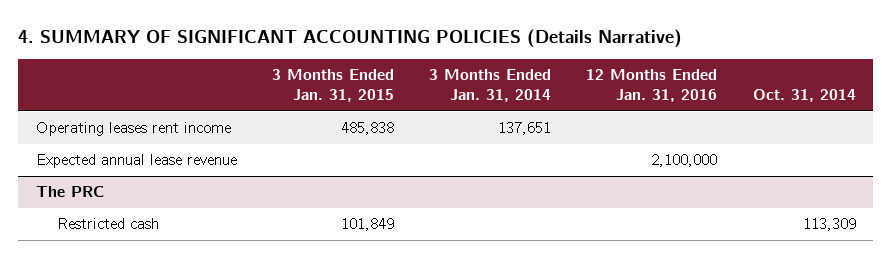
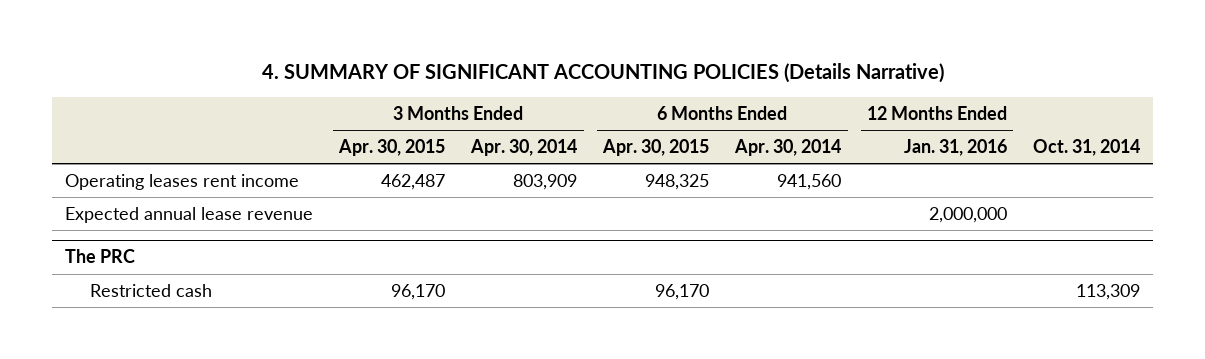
- | 3 Months Ended Jan. 31, 2015 | 3 Months Ended Jan. 31, 2014 | 12 Months Ended Jan. 31, 2016 | Oct. 31, 2014
+ | 3 Months Ended Apr. 30, 2015 | 3 Months Ended Apr. 30, 2014 | 6 Months Ended Apr. 30, 2015 | 6 Months Ended Apr. 30, 2014 | 12 Months Ended Jan. 31, 2016 | Oct. 31, 2014
- Expected annual lease revenue | | | 2,100,000 |
+ Expected annual lease revenue | | | | | 2,000,000 |

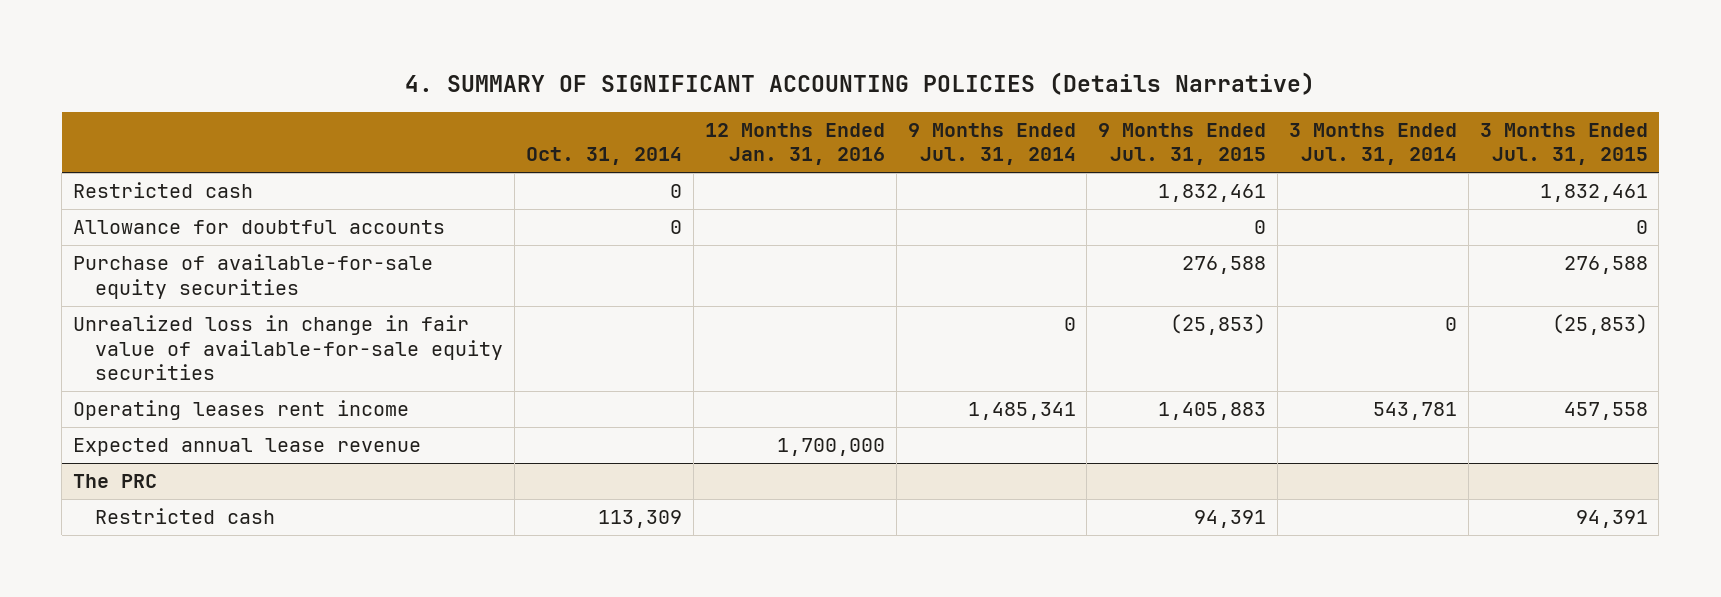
- | 3 Months Ended Apr. 30, 2015 | 3 Months Ended Apr. 30, 2014 | 6 Months Ended Apr. 30, 2015 | 6 Months Ended Apr. 30, 2014 | 12 Months Ended Jan. 31, 2016 | Oct. 31, 2014
+ | Oct. 31, 2014 | 12 Months Ended Jan. 31, 2016 | 9 Months Ended Jul. 31, 2014 | 9 Months Ended Jul. 31, 2015 | 3 Months Ended Jul. 31, 2014 | 3 Months Ended Jul. 31, 2015
+ Restricted cash | 0 | | | 1,832,461 | | 1,832,461
+ Allowance for doubtful accounts | 0 | | | 0 | | 0
+ Purchase of available-for-sale equity securities | | | | 276,588 | | 276,588
+ Unrealized loss in change in fair value of available-for-sale equity securities | | | 0 | (25,853) | 0 | (25,853)
- Expected annual lease revenue | | | | | 2,000,000 |
+ Expected annual lease revenue | | 1,700,000 | | | |

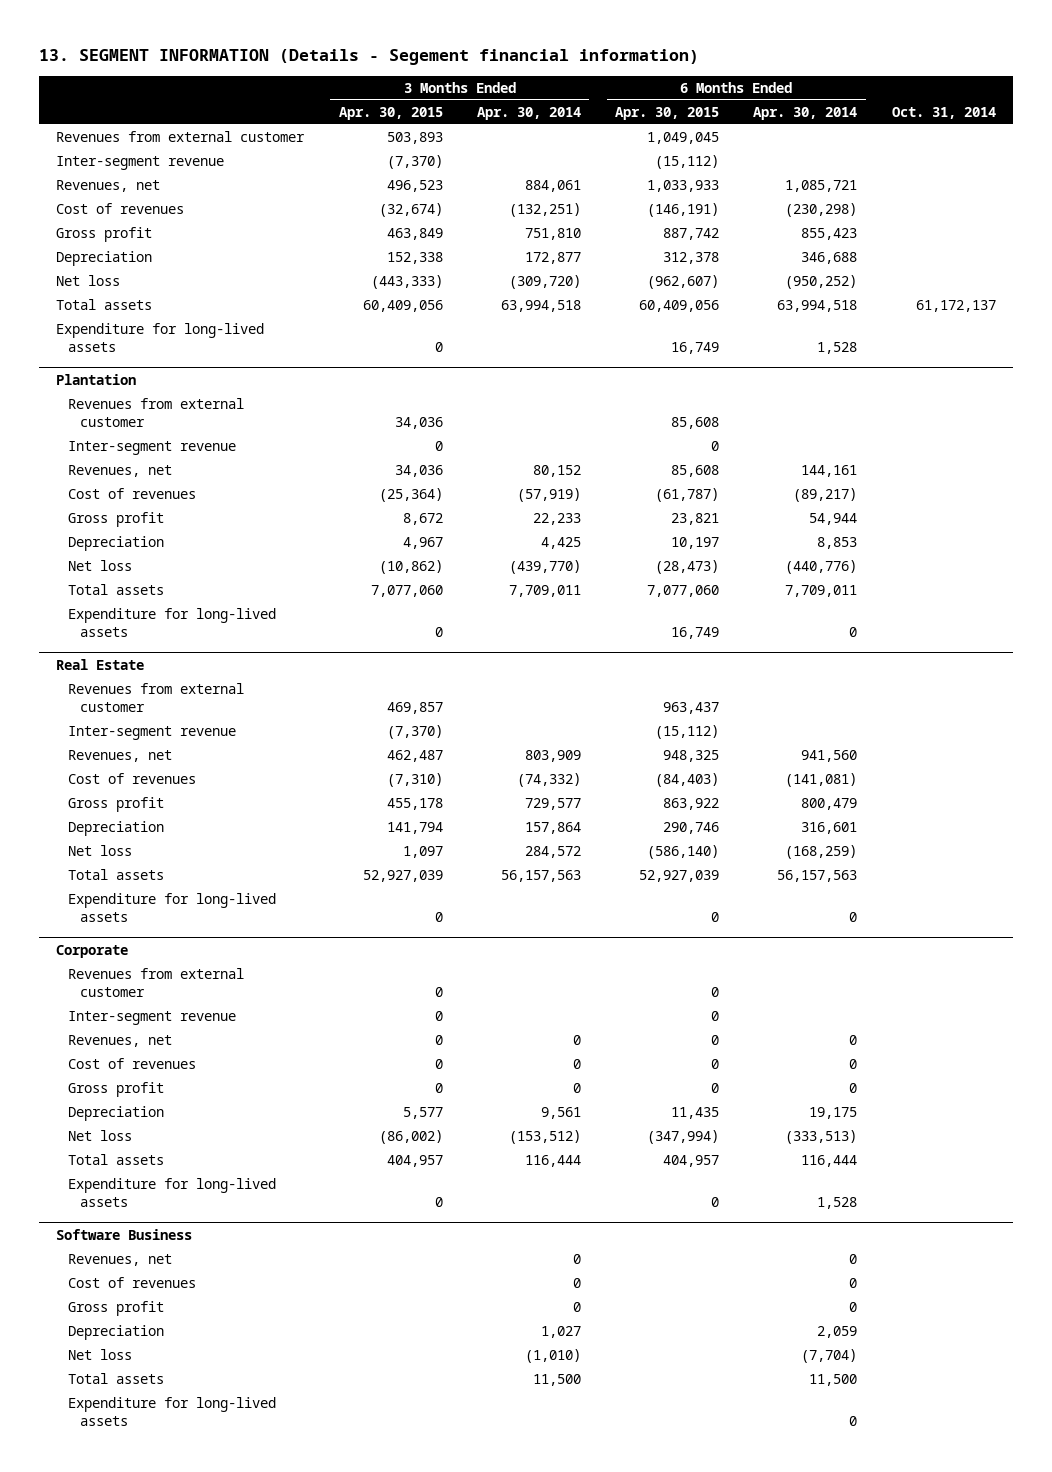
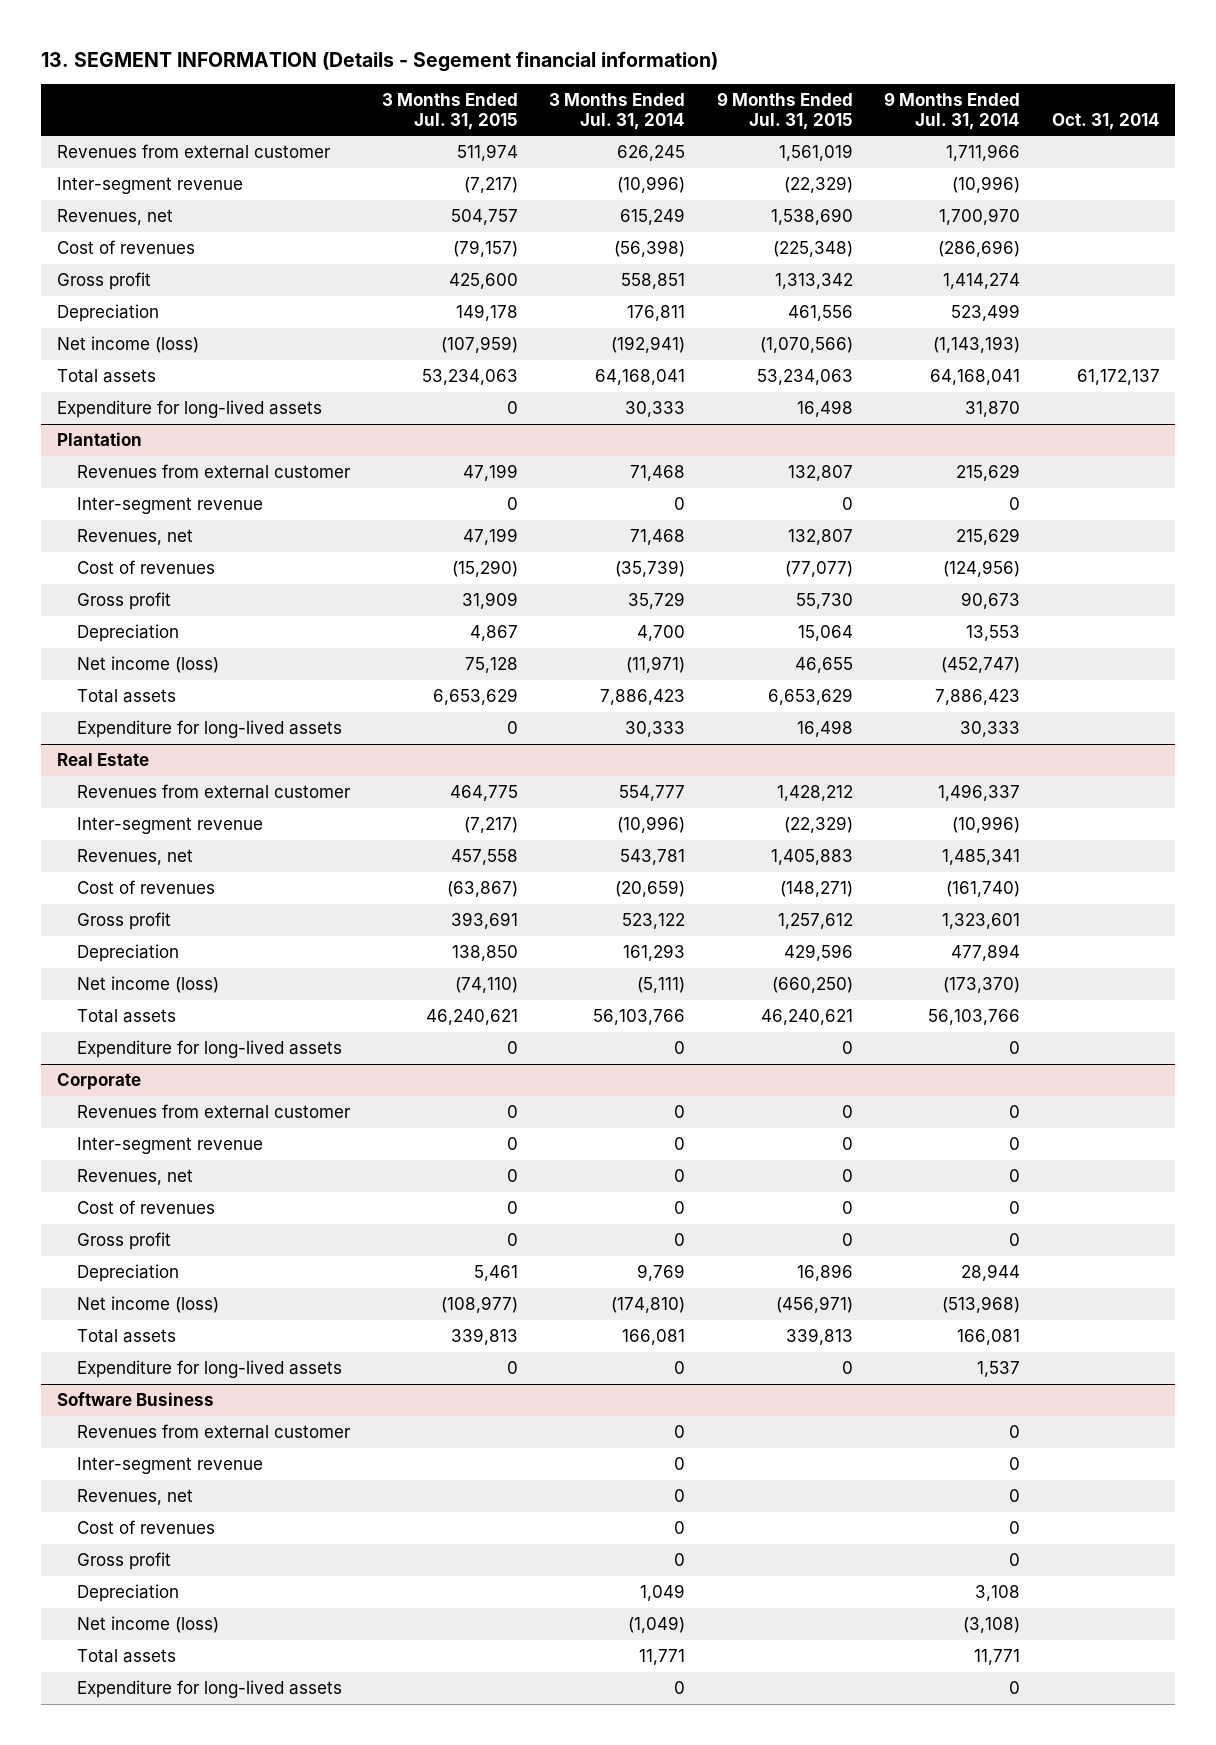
- | 3 Months Ended Apr. 30, 2015 | 3 Months Ended Apr. 30, 2014 | 6 Months Ended Apr. 30, 2015 | 6 Months Ended Apr. 30, 2014 | Oct. 31, 2014
+ | 3 Months Ended Jul. 31, 2015 | 3 Months Ended Jul. 31, 2014 | 9 Months Ended Jul. 31, 2015 | 9 Months Ended Jul. 31, 2014 | Oct. 31, 2014
- Net loss | (443,333) | (309,720) | (962,607) | (950,252) |
+ Net income (loss) | (107,959) | (192,941) | (1,070,566) | (1,143,193) |
@ Plantation
- Net loss | (10,862) | (439,770) | (28,473) | (440,776) |
+ Net income (loss) | 75,128 | (11,971) | 46,655 | (452,747) |
@ Real Estate
- Net loss | 1,097 | 284,572 | (586,140) | (168,259) |
+ Net income (loss) | (74,110) | (5,111) | (660,250) | (173,370) |
@ Corporate
- Net loss | (86,002) | (153,512) | (347,994) | (333,513) |
+ Net income (loss) | (108,977) | (174,810) | (456,971) | (513,968) |
@ Software Business
+ Revenues from external customer | | 0 | | 0 |
+ Inter-segment revenue | | 0 | | 0 |
- Net loss | | (1,010) | | (7,704) |
+ Net income (loss) | | (1,049) | | (3,108) |

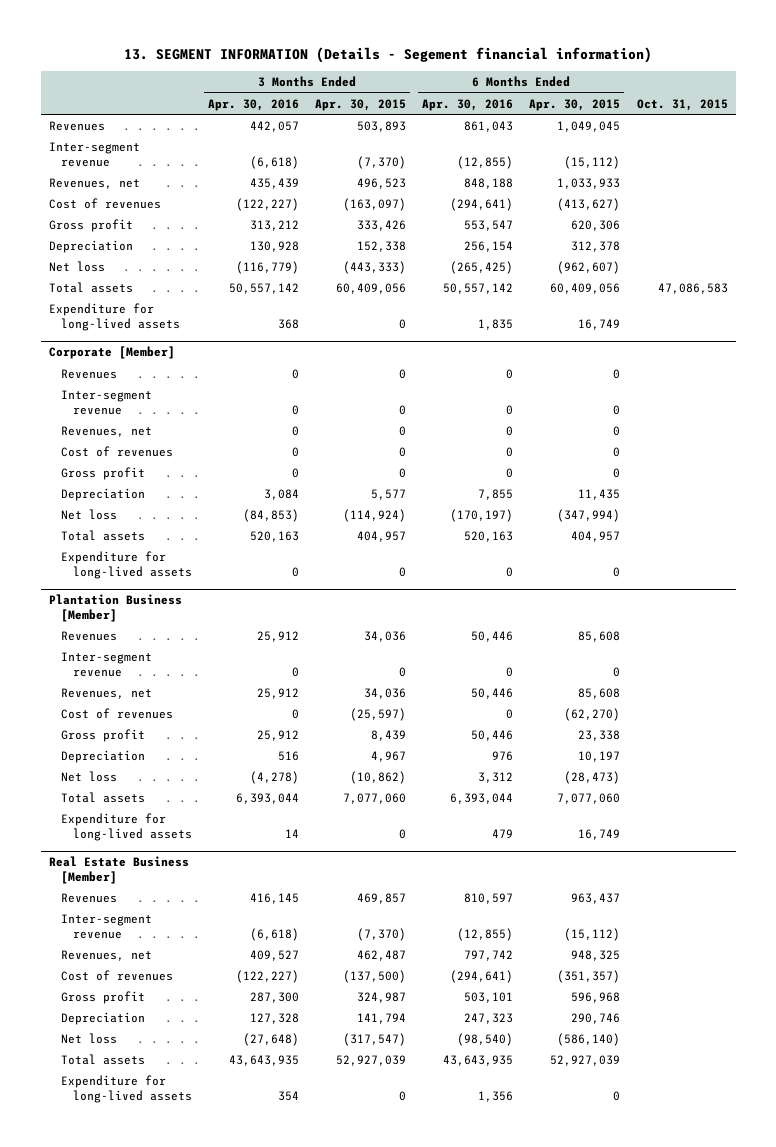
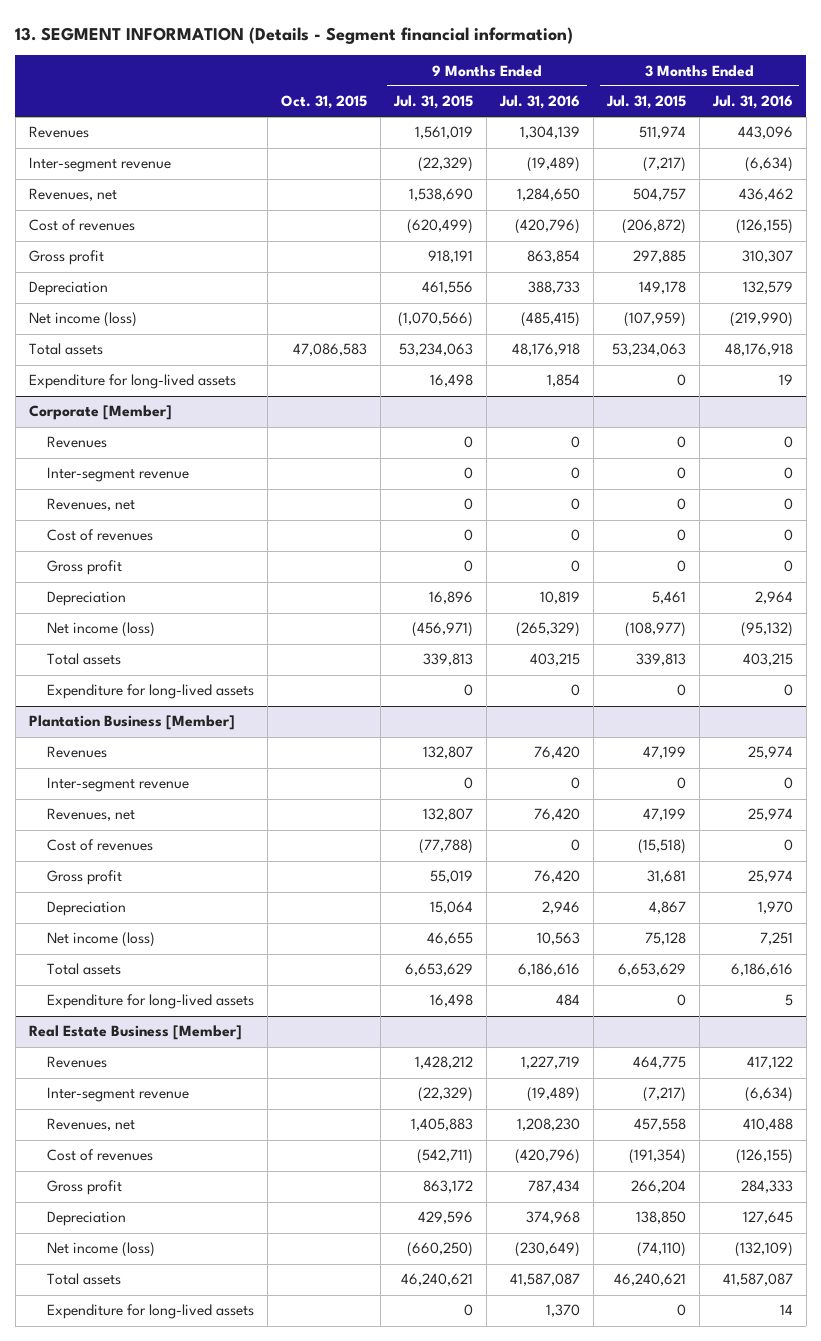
- 13. SEGMENT INFORMATION (Details - Segement financial information)
+ 13. SEGMENT INFORMATION (Details - Segment financial information)
- | 3 Months Ended Apr. 30, 2016 | 3 Months Ended Apr. 30, 2015 | 6 Months Ended Apr. 30, 2016 | 6 Months Ended Apr. 30, 2015 | Oct. 31, 2015
+ | Oct. 31, 2015 | 9 Months Ended Jul. 31, 2015 | 9 Months Ended Jul. 31, 2016 | 3 Months Ended Jul. 31, 2015 | 3 Months Ended Jul. 31, 2016
- Net loss | (116,779) | (443,333) | (265,425) | (962,607) |
+ Net income (loss) | | (1,070,566) | (485,415) | (107,959) | (219,990)
@ Corporate [Member]
- Net loss | (84,853) | (114,924) | (170,197) | (347,994) |
+ Net income (loss) | | (456,971) | (265,329) | (108,977) | (95,132)
@ Plantation Business [Member]
- Net loss | (4,278) | (10,862) | 3,312 | (28,473) |
+ Net income (loss) | | 46,655 | 10,563 | 75,128 | 7,251
@ Real Estate Business [Member]
- Net loss | (27,648) | (317,547) | (98,540) | (586,140) |
+ Net income (loss) | | (660,250) | (230,649) | (74,110) | (132,109)

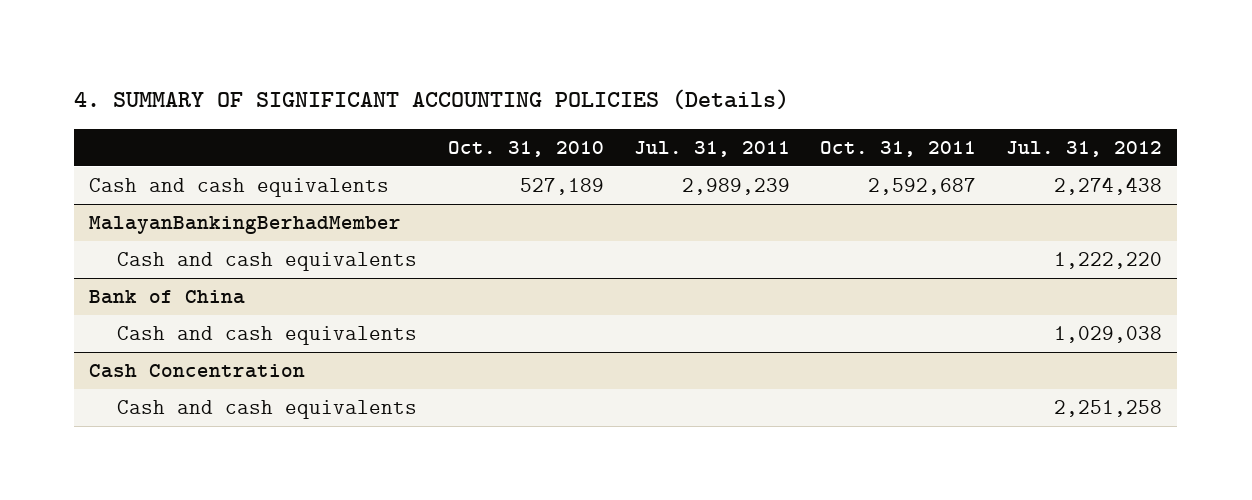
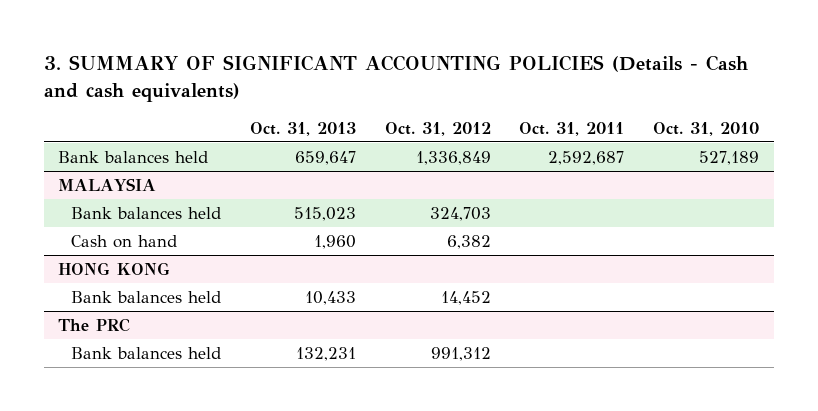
- 4. SUMMARY OF SIGNIFICANT ACCOUNTING POLICIES (Details)
+ 3. SUMMARY OF SIGNIFICANT ACCOUNTING POLICIES (Details - Cash and cash equivalents)
- | Oct. 31, 2010 | Jul. 31, 2011 | Oct. 31, 2011 | Jul. 31, 2012
+ | Oct. 31, 2013 | Oct. 31, 2012 | Oct. 31, 2011 | Oct. 31, 2010
- Cash and cash equivalents | 527,189 | 2,989,239 | 2,592,687 | 2,274,438
- MalayanBankingBerhadMember
- Cash and cash equivalents | | | | 1,222,220
- Bank of China
- Cash and cash equivalents | | | | 1,029,038
- Cash Concentration
- Cash and cash equivalents | | | | 2,251,258
+ Bank balances held | 659,647 | 1,336,849 | 2,592,687 | 527,189
+ MALAYSIA
+ Bank balances held | 515,023 | 324,703 | |
+ Cash on hand | 1,960 | 6,382 | |
+ HONG KONG
+ Bank balances held | 10,433 | 14,452 | |
+ The PRC
+ Bank balances held | 132,231 | 991,312 | |

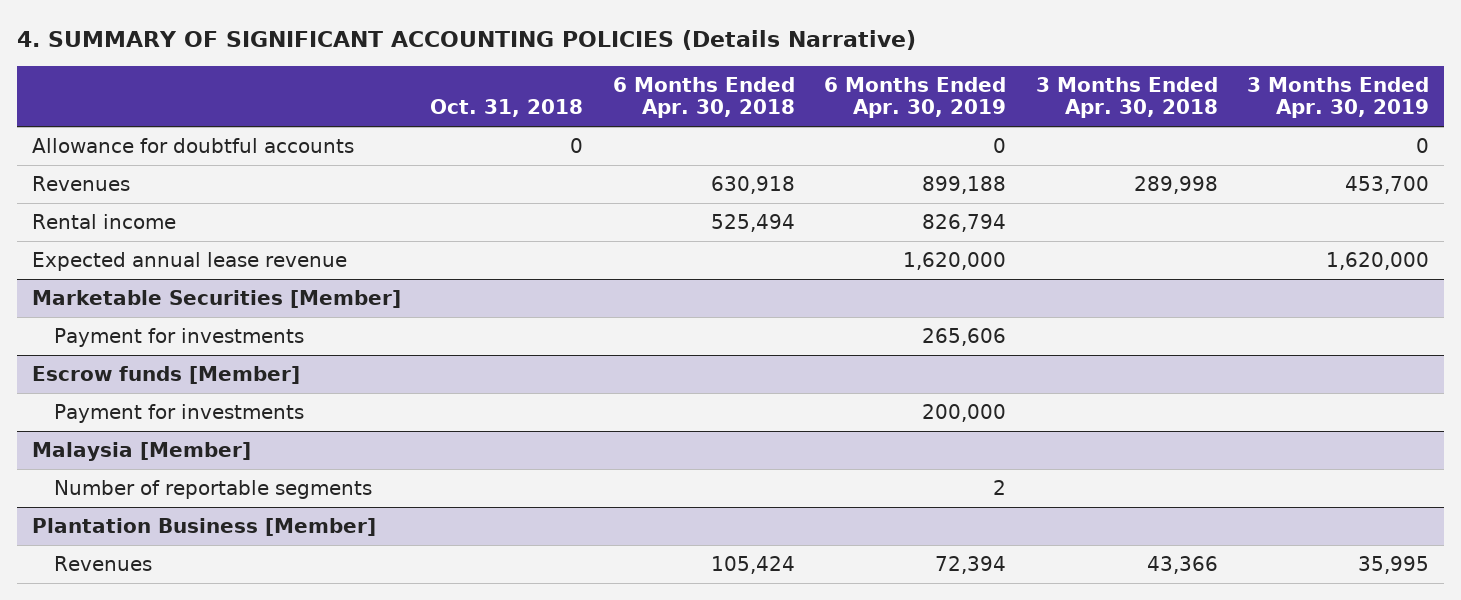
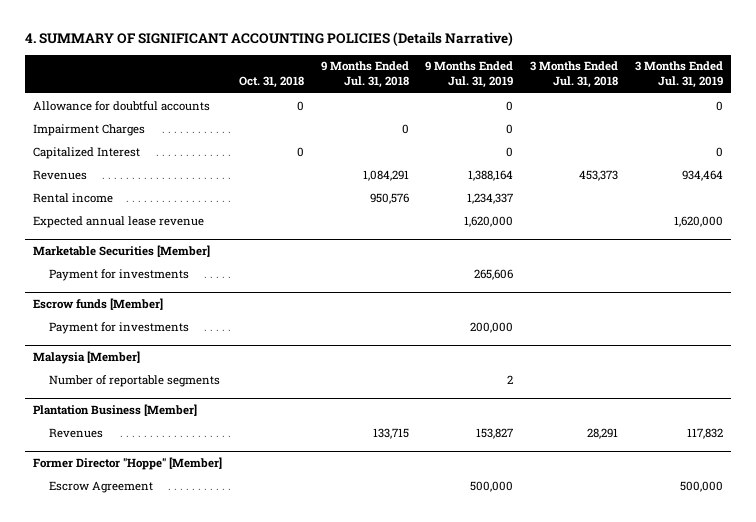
- | Oct. 31, 2018 | 6 Months Ended Apr. 30, 2018 | 6 Months Ended Apr. 30, 2019 | 3 Months Ended Apr. 30, 2018 | 3 Months Ended Apr. 30, 2019
+ | Oct. 31, 2018 | 9 Months Ended Jul. 31, 2018 | 9 Months Ended Jul. 31, 2019 | 3 Months Ended Jul. 31, 2018 | 3 Months Ended Jul. 31, 2019
+ Impairment Charges | | 0 | 0 | |
+ Capitalized Interest | 0 | | 0 | | 0
+ Former Director "Hoppe" [Member]
+ Escrow Agreement | | | 500,000 | | 500,000

